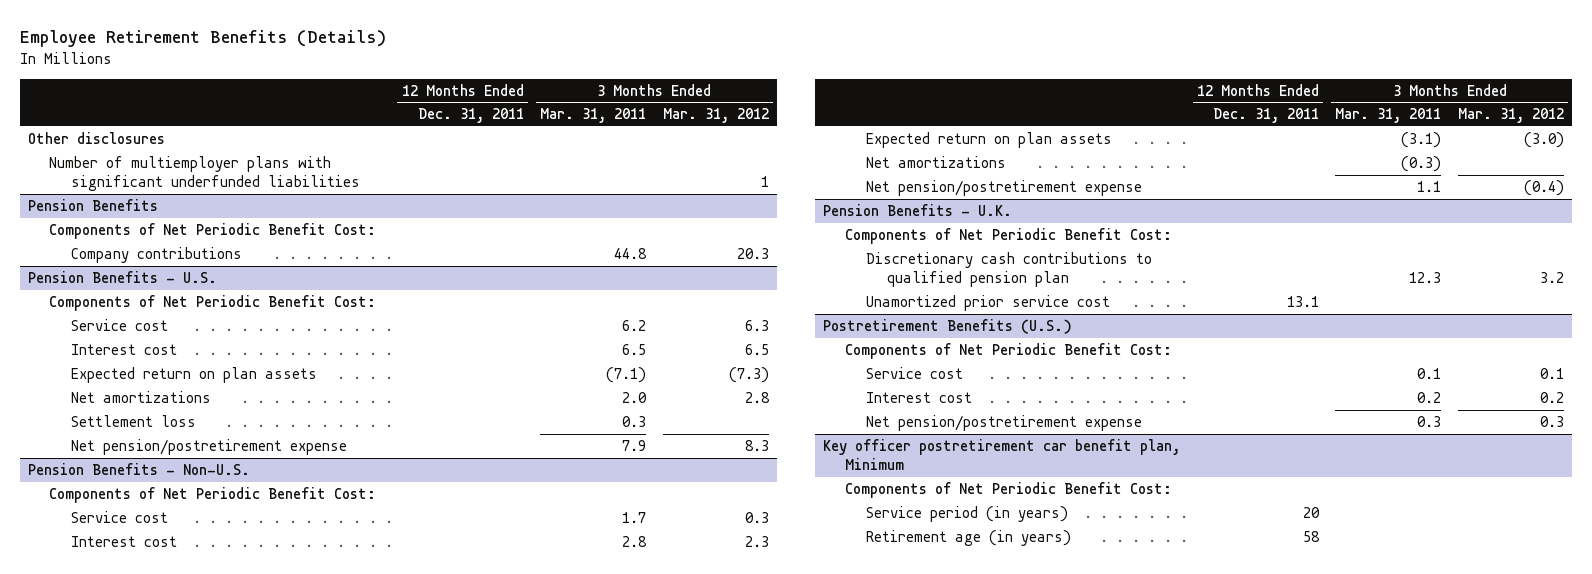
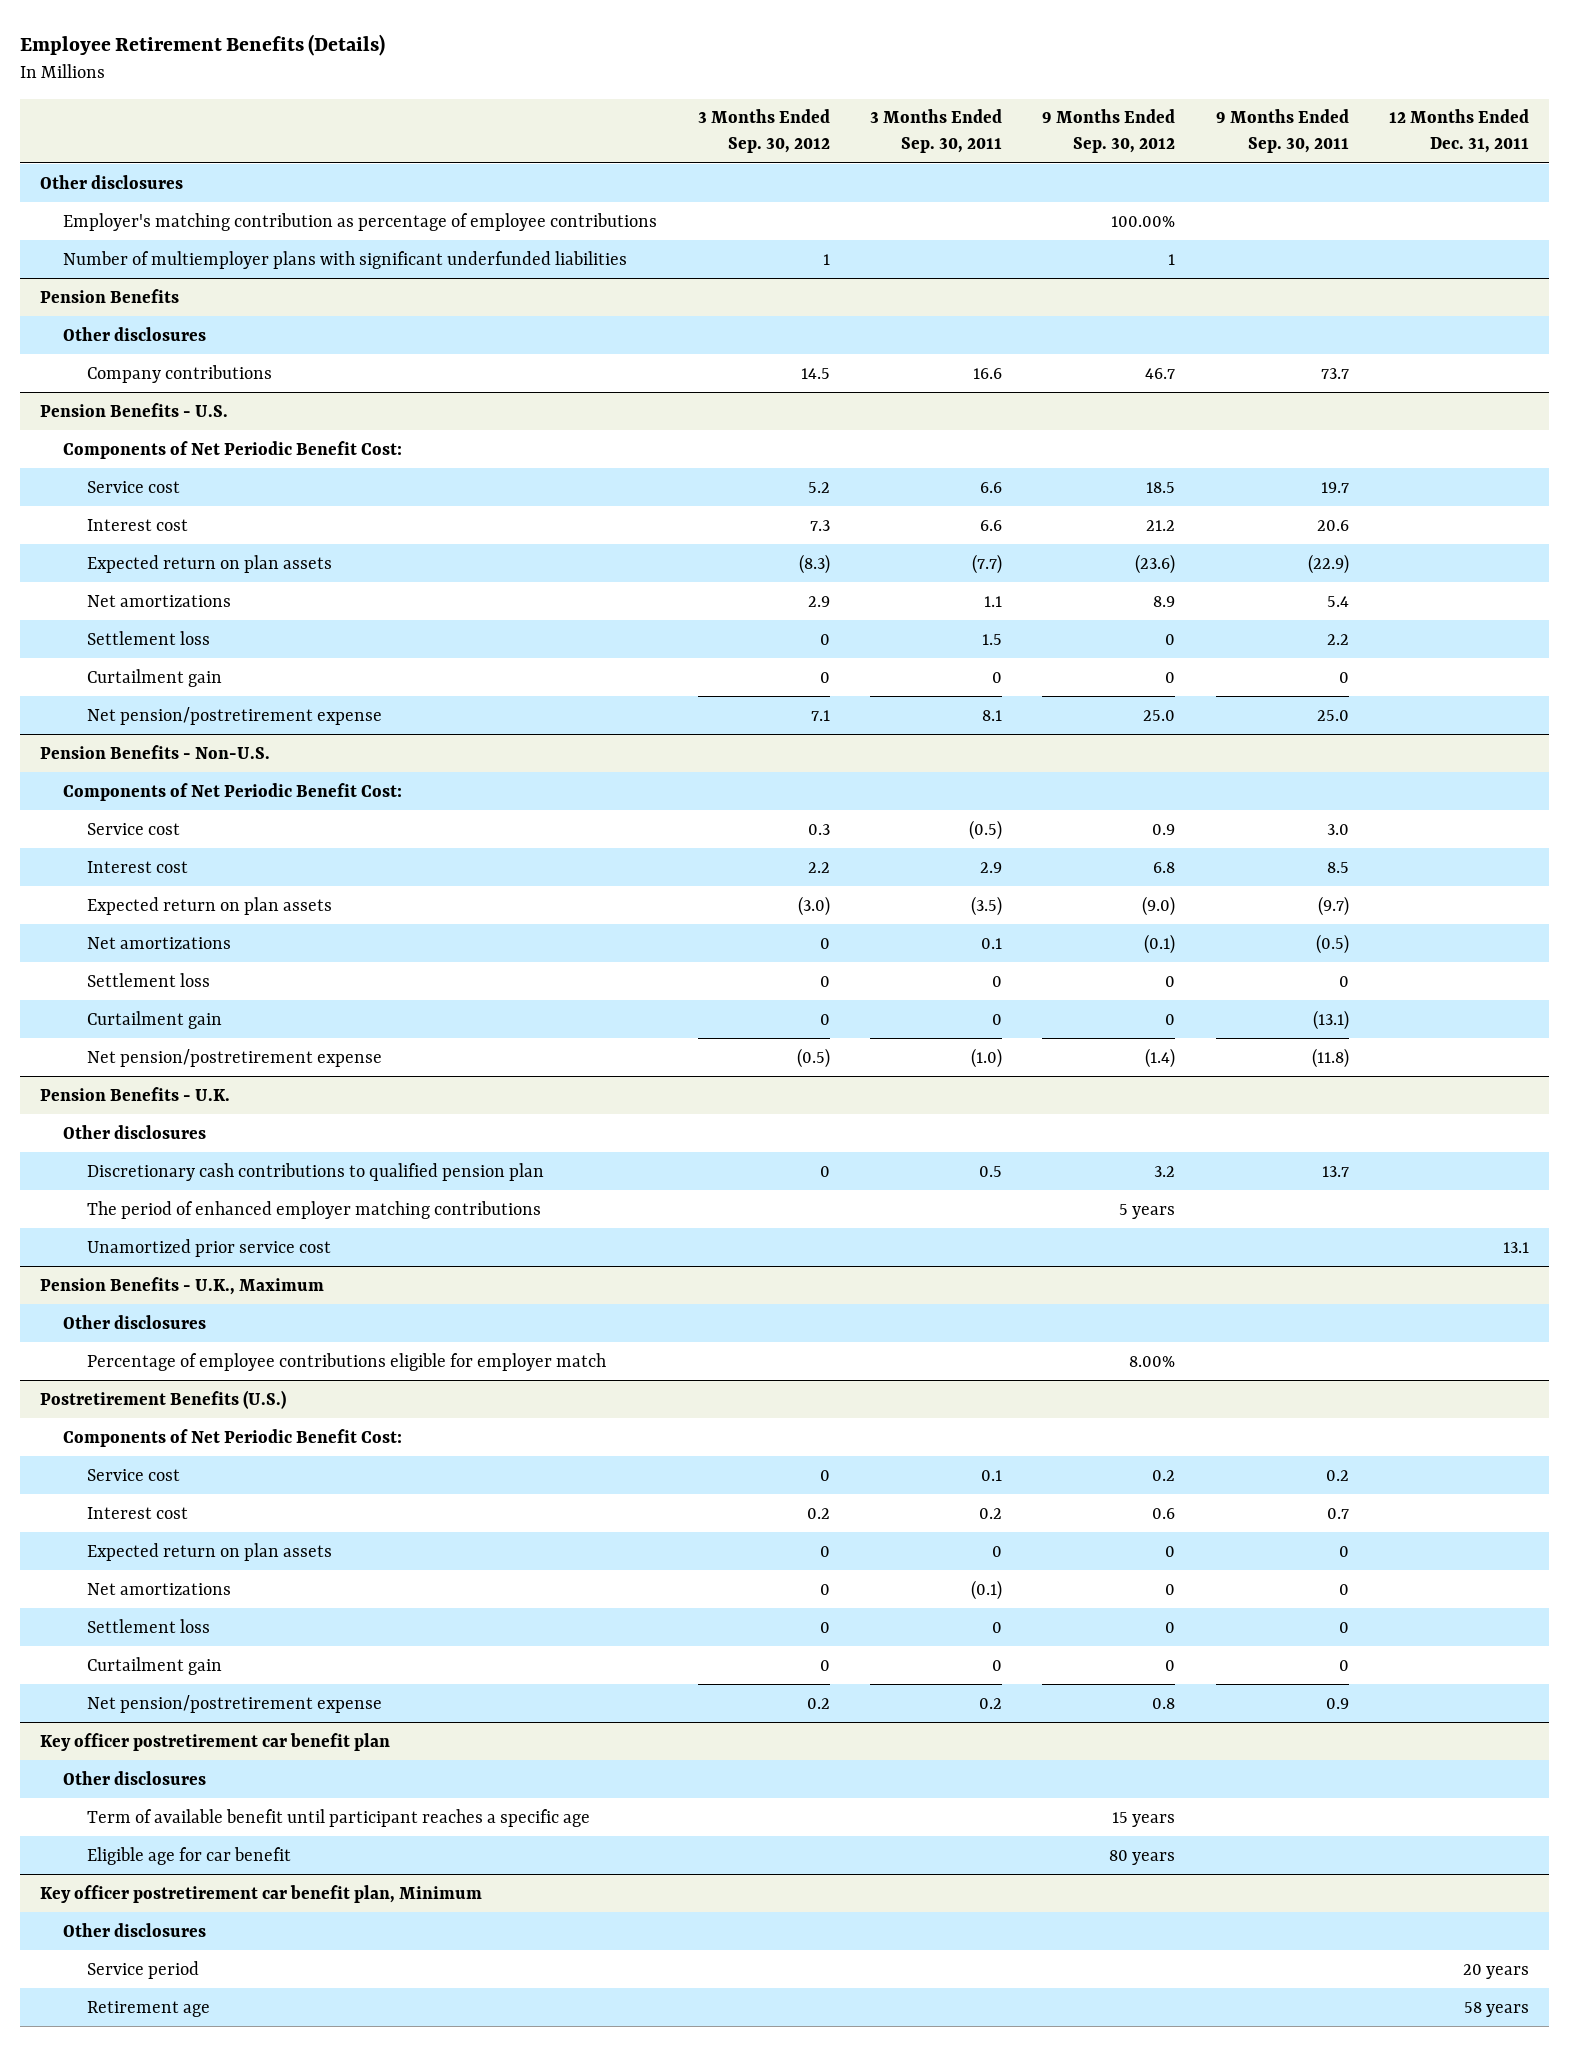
- | 12 Months Ended Dec. 31, 2011 | 3 Months Ended Mar. 31, 2011 | 3 Months Ended Mar. 31, 2012
+ | 3 Months Ended Sep. 30, 2012 | 3 Months Ended Sep. 30, 2011 | 9 Months Ended Sep. 30, 2012 | 9 Months Ended Sep. 30, 2011 | 12 Months Ended Dec. 31, 2011
+ Employer's matching contribution as percentage of employee contributions | | | 100.00% | |
@ Pension Benefits
- Components of Net Periodic Benefit Cost:
+ Other disclosures
@ Pension Benefits - U.S.
+ Curtailment gain | 0 | 0 | 0 | 0 |
@ Pension Benefits - Non-U.S.
+ Settlement loss | 0 | 0 | 0 | 0 |
+ Curtailment gain | 0 | 0 | 0 | (13.1) |
@ Pension Benefits - U.K.
- Components of Net Periodic Benefit Cost:
+ Other disclosures
+ The period of enhanced employer matching contributions | | | 5 years | |
+ Pension Benefits - U.K., Maximum
+ Other disclosures
+ Percentage of employee contributions eligible for employer match | | | 8.00% | |
@ Postretirement Benefits (U.S.)
+ Expected return on plan assets | 0 | 0 | 0 | 0 |
+ Net amortizations | 0 | (0.1) | 0 | 0 |
+ Settlement loss | 0 | 0 | 0 | 0 |
+ Curtailment gain | 0 | 0 | 0 | 0 |
+ Key officer postretirement car benefit plan
+ Other disclosures
+ Term of available benefit until participant reaches a specific age | | | 15 years | |
+ Eligible age for car benefit | | | 80 years | |
@ Key officer postretirement car benefit plan, Minimum
- Components of Net Periodic Benefit Cost:
- Service period (in years) | 20 | |
- Retirement age (in years) | 58 | |
+ Other disclosures
+ Service period | | | | | 20 years
+ Retirement age | | | | | 58 years

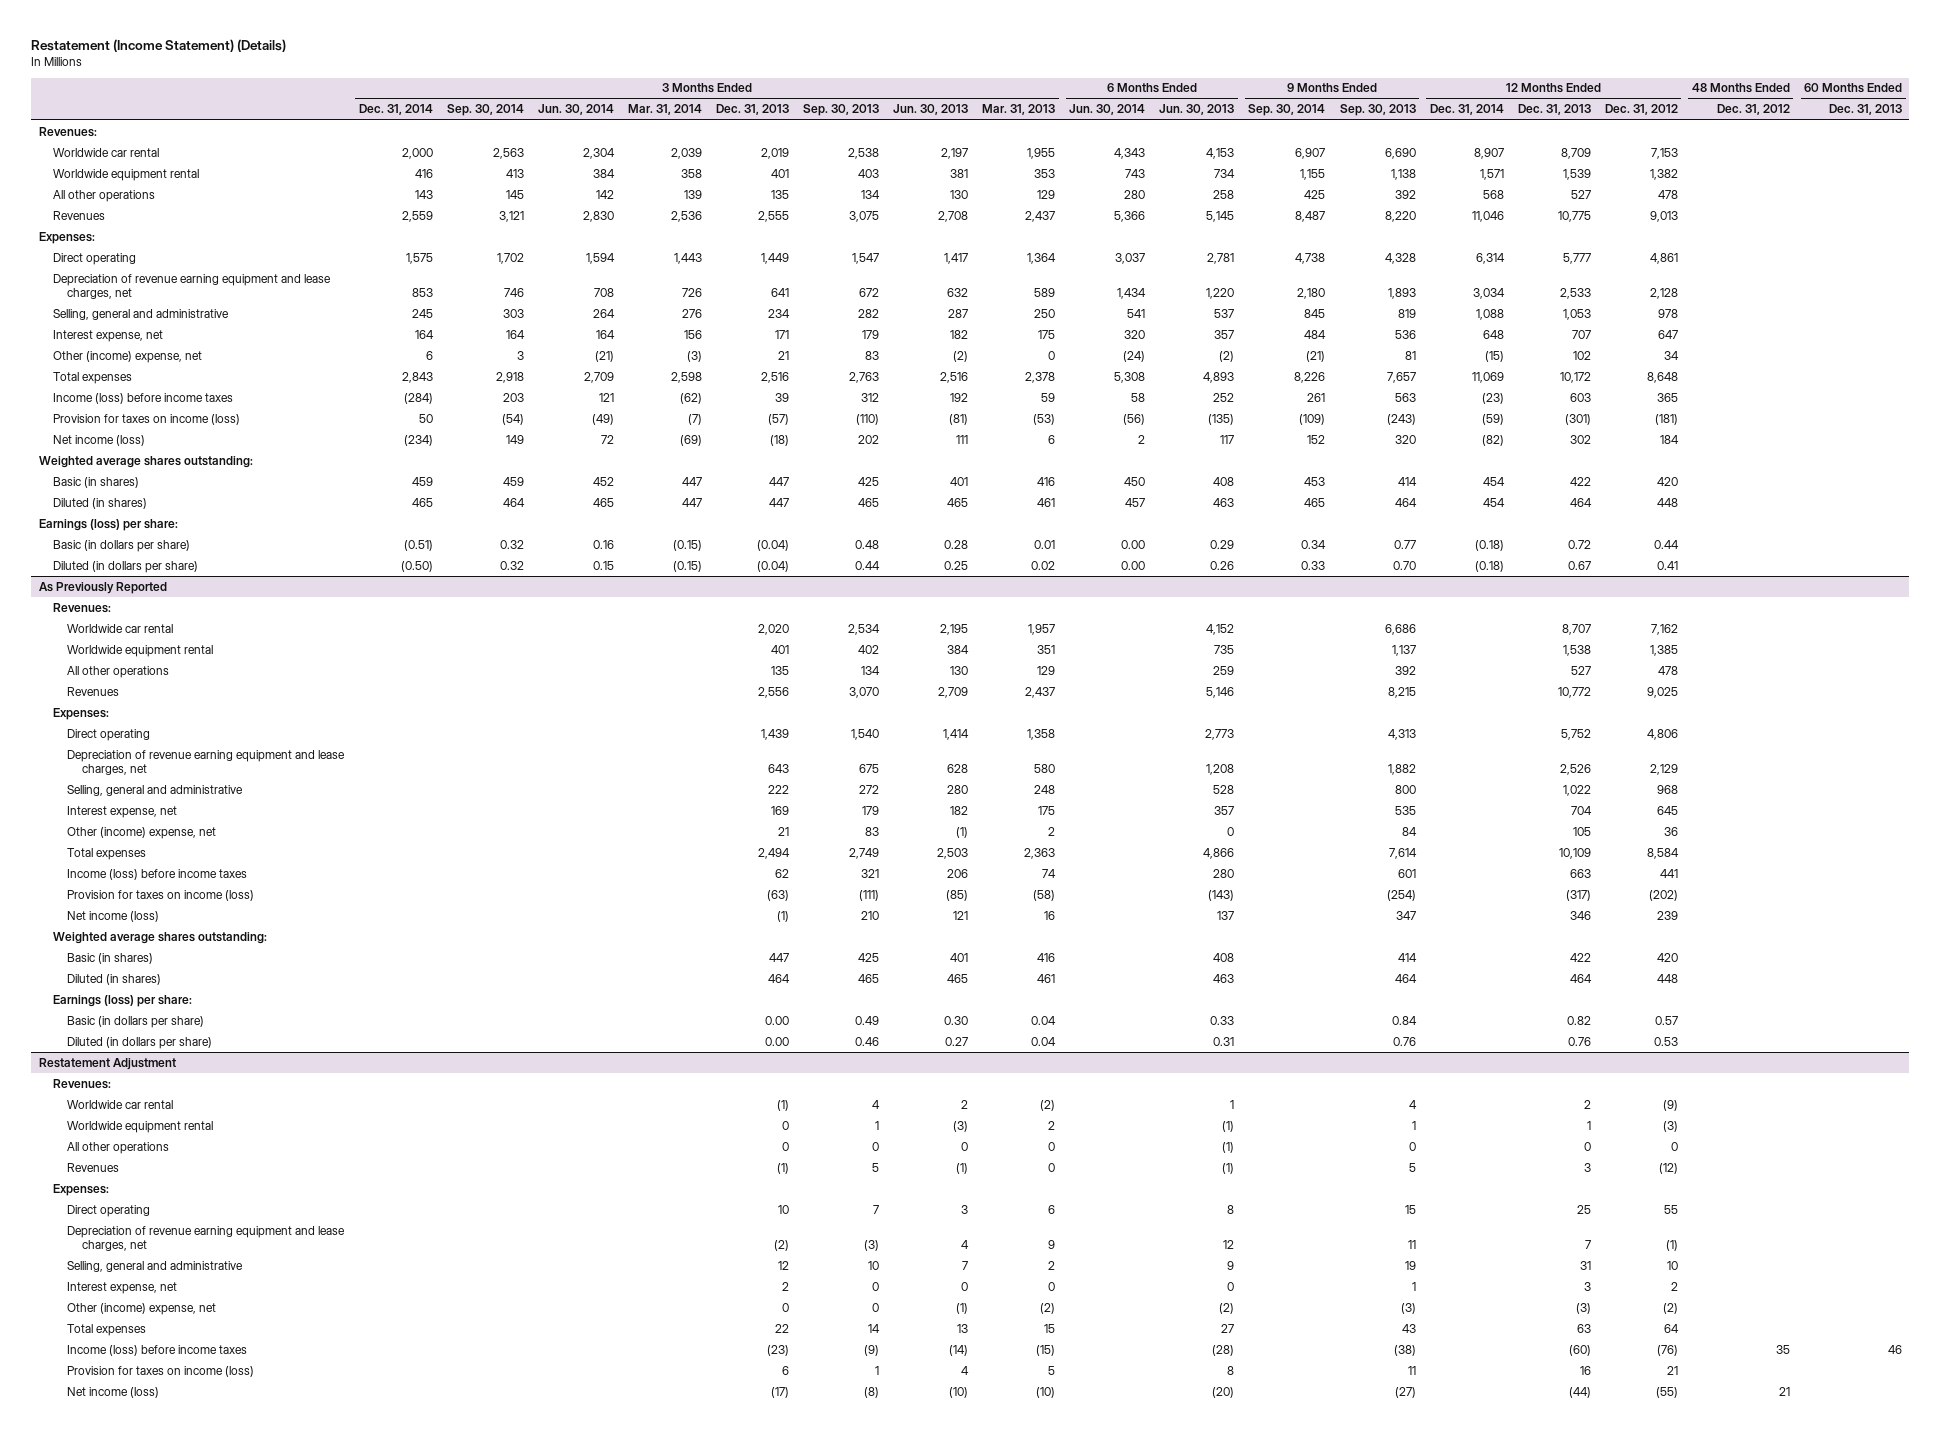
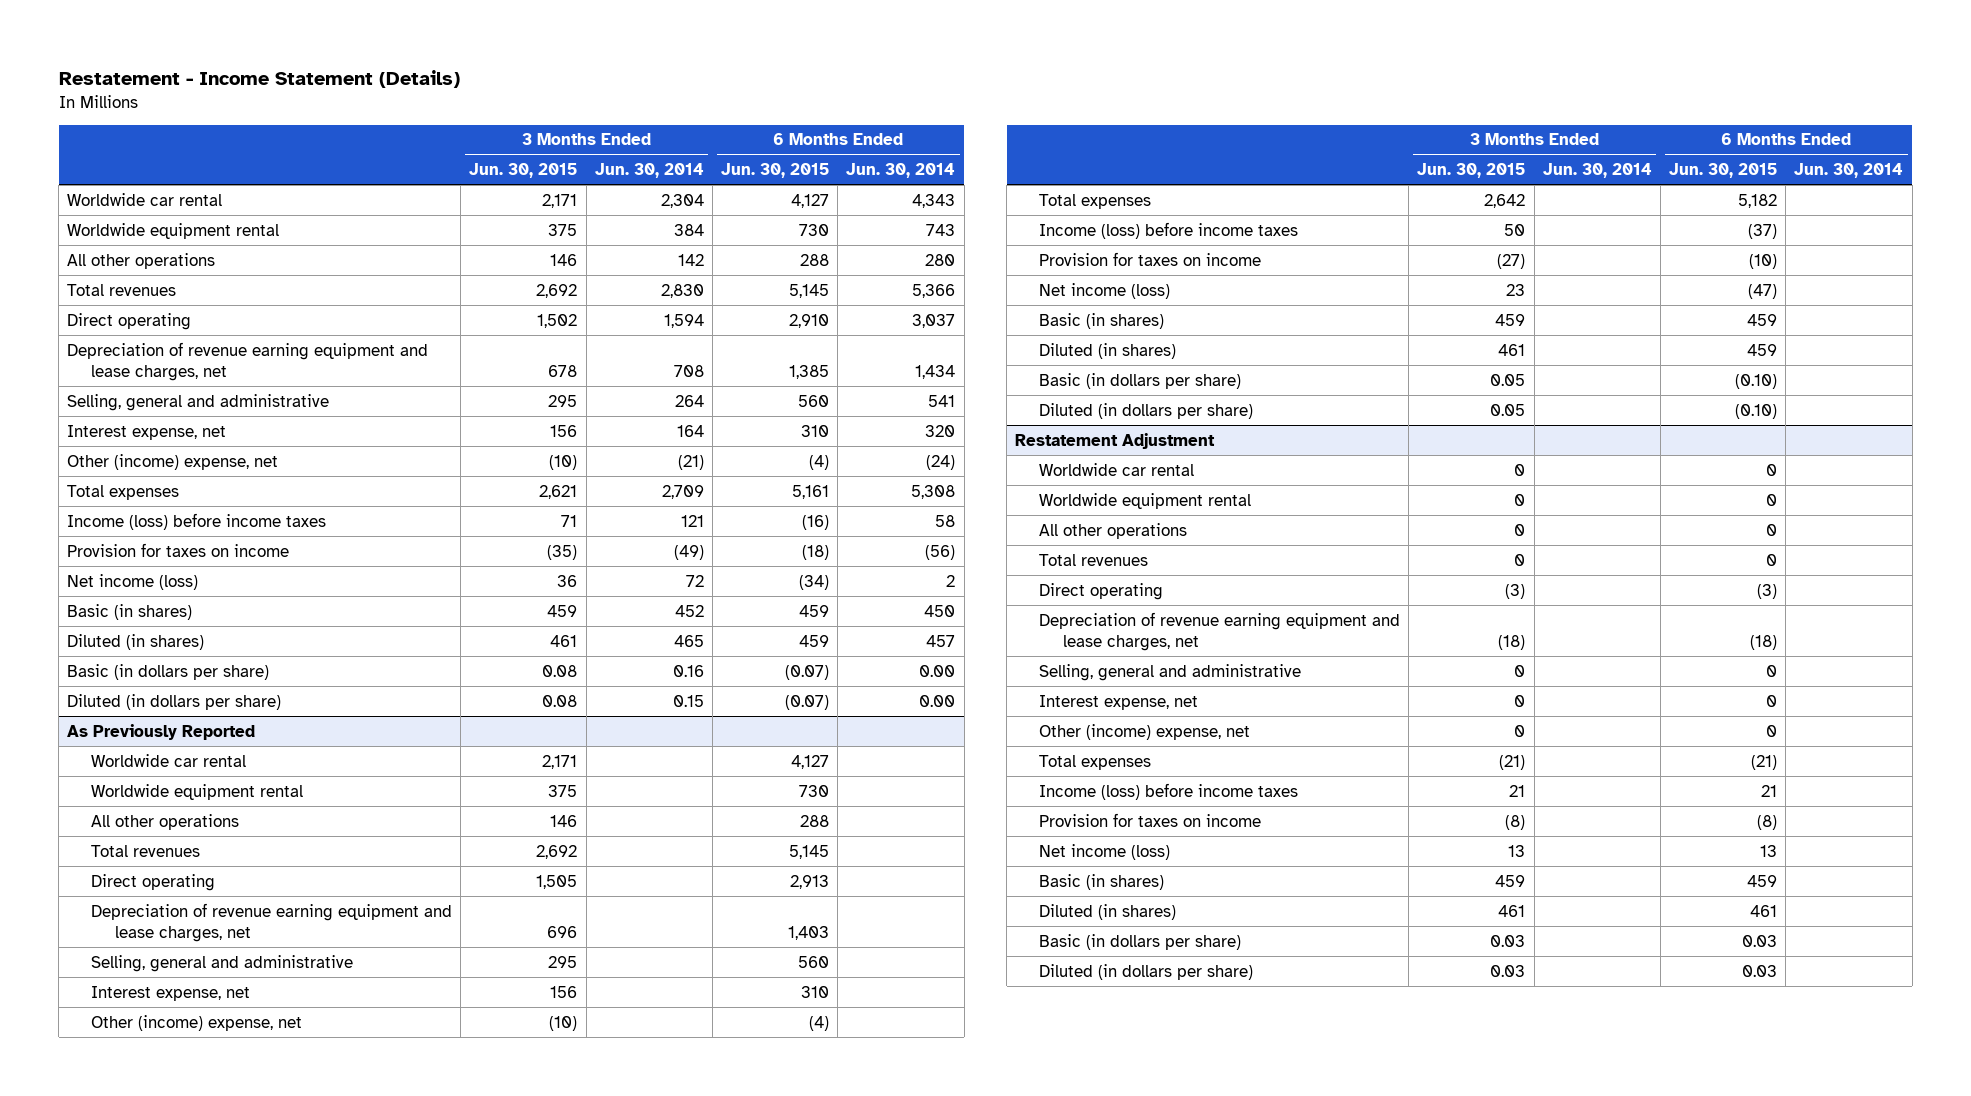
- Restatement (Income Statement) (Details)
+ Restatement - Income Statement (Details)
- | 3 Months Ended Dec. 31, 2014 | 3 Months Ended Sep. 30, 2014 | 3 Months Ended Jun. 30, 2014 | 3 Months Ended Mar. 31, 2014 | 3 Months Ended Dec. 31, 2013 | 3 Months Ended Sep. 30, 2013 | 3 Months Ended Jun. 30, 2013 | 3 Months Ended Mar. 31, 2013 | 6 Months Ended Jun. 30, 2014 | 6 Months Ended Jun. 30, 2013 | 9 Months Ended Sep. 30, 2014 | 9 Months Ended Sep. 30, 2013 | 12 Months Ended Dec. 31, 2014 | 12 Months Ended Dec. 31, 2013 | 12 Months Ended Dec. 31, 2012 | 48 Months Ended Dec. 31, 2012 | 60 Months Ended Dec. 31, 2013
+ | 3 Months Ended Jun. 30, 2015 | 3 Months Ended Jun. 30, 2014 | 6 Months Ended Jun. 30, 2015 | 6 Months Ended Jun. 30, 2014
- Revenues:
- Revenues | 2,559 | 3,121 | 2,830 | 2,536 | 2,555 | 3,075 | 2,708 | 2,437 | 5,366 | 5,145 | 8,487 | 8,220 | 11,046 | 10,775 | 9,013 | |
- Expenses:
+ Total revenues | 2,692 | 2,830 | 5,145 | 5,366
- Provision for taxes on income (loss) | 50 | (54) | (49) | (7) | (57) | (110) | (81) | (53) | (56) | (135) | (109) | (243) | (59) | (301) | (181) | |
+ Provision for taxes on income | (35) | (49) | (18) | (56)
- Weighted average shares outstanding:
- Earnings (loss) per share:
@ As Previously Reported
- Revenues:
- Revenues | | | | | 2,556 | 3,070 | 2,709 | 2,437 | | 5,146 | | 8,215 | | 10,772 | 9,025 | |
- Expenses:
+ Total revenues | 2,692 | | 5,145 |
- Provision for taxes on income (loss) | | | | | (63) | (111) | (85) | (58) | | (143) | | (254) | | (317) | (202) | |
+ Provision for taxes on income | (27) | | (10) |
- Weighted average shares outstanding:
- Earnings (loss) per share:
@ Restatement Adjustment
- Revenues:
- Revenues | | | | | (1) | 5 | (1) | 0 | | (1) | | 5 | | 3 | (12) | |
- Expenses:
+ Total revenues | 0 | | 0 |
- Provision for taxes on income (loss) | | | | | 6 | 1 | 4 | 5 | | 8 | | 11 | | 16 | 21 | |
+ Provision for taxes on income | (8) | | (8) |
+ Basic (in shares) | 459 | | 459 |
+ Diluted (in shares) | 461 | | 461 |
+ Basic (in dollars per share) | 0.03 | | 0.03 |
+ Diluted (in dollars per share) | 0.03 | | 0.03 |

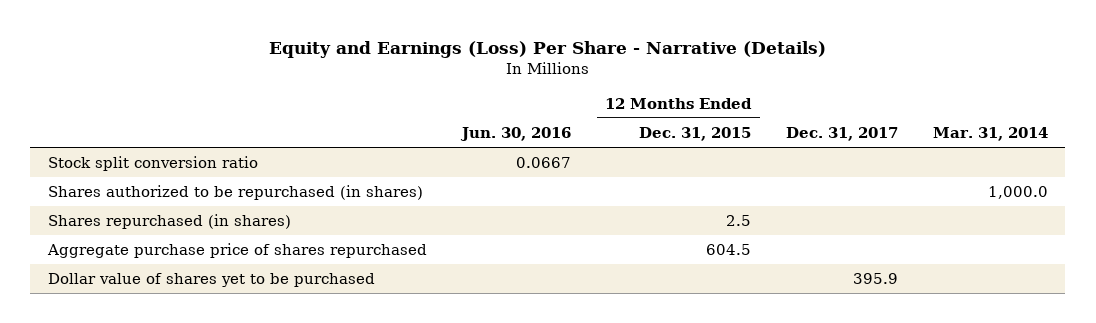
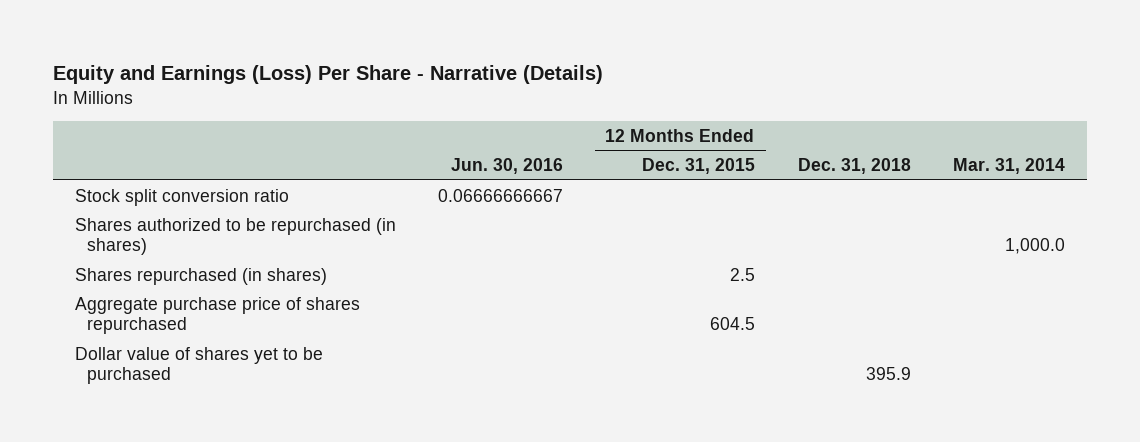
- | Jun. 30, 2016 | 12 Months Ended Dec. 31, 2015 | Dec. 31, 2017 | Mar. 31, 2014
+ | Jun. 30, 2016 | 12 Months Ended Dec. 31, 2015 | Dec. 31, 2018 | Mar. 31, 2014
- Stock split conversion ratio | 0.0667 | | |
+ Stock split conversion ratio | 0.06666666667 | | |

